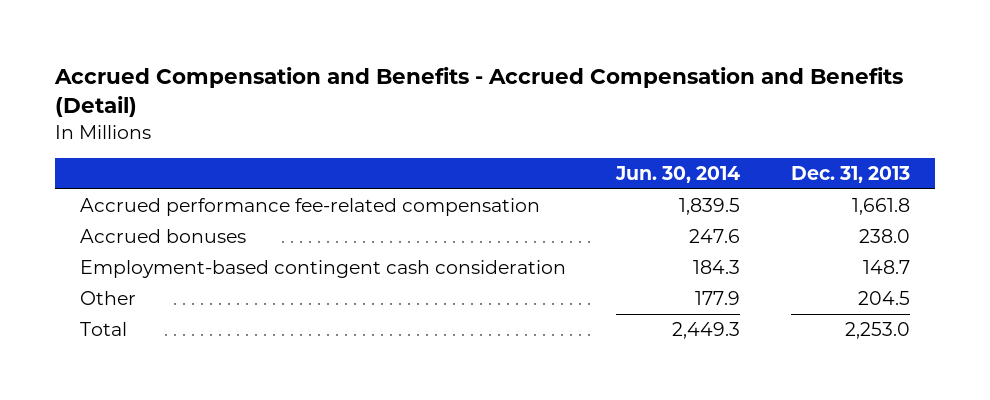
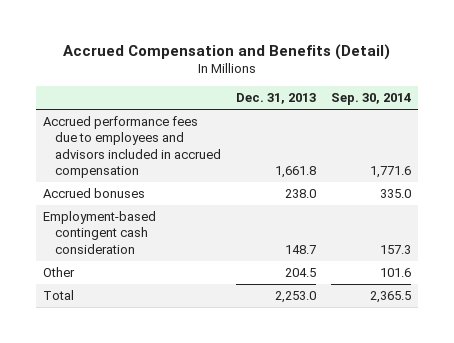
- Accrued Compensation and Benefits - Accrued Compensation and Benefits (Detail)
+ Accrued Compensation and Benefits (Detail)
- | Jun. 30, 2014 | Dec. 31, 2013
+ | Dec. 31, 2013 | Sep. 30, 2014
- Accrued performance fee-related compensation | 1,839.5 | 1,661.8
+ Accrued performance fees due to employees and advisors included in accrued compensation | 1,661.8 | 1,771.6

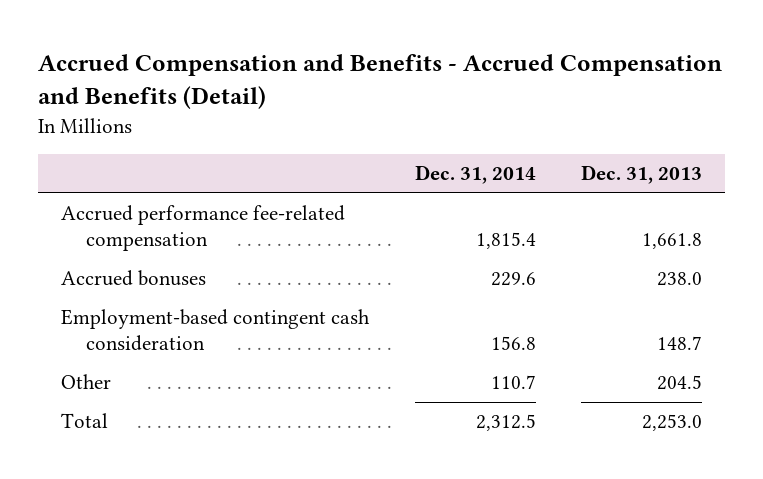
- Accrued Compensation and Benefits (Detail)
+ Accrued Compensation and Benefits - Accrued Compensation and Benefits (Detail)
- | Dec. 31, 2013 | Sep. 30, 2014
+ | Dec. 31, 2014 | Dec. 31, 2013
- Accrued performance fees due to employees and advisors included in accrued compensation | 1,661.8 | 1,771.6
+ Accrued performance fee-related compensation | 1,815.4 | 1,661.8

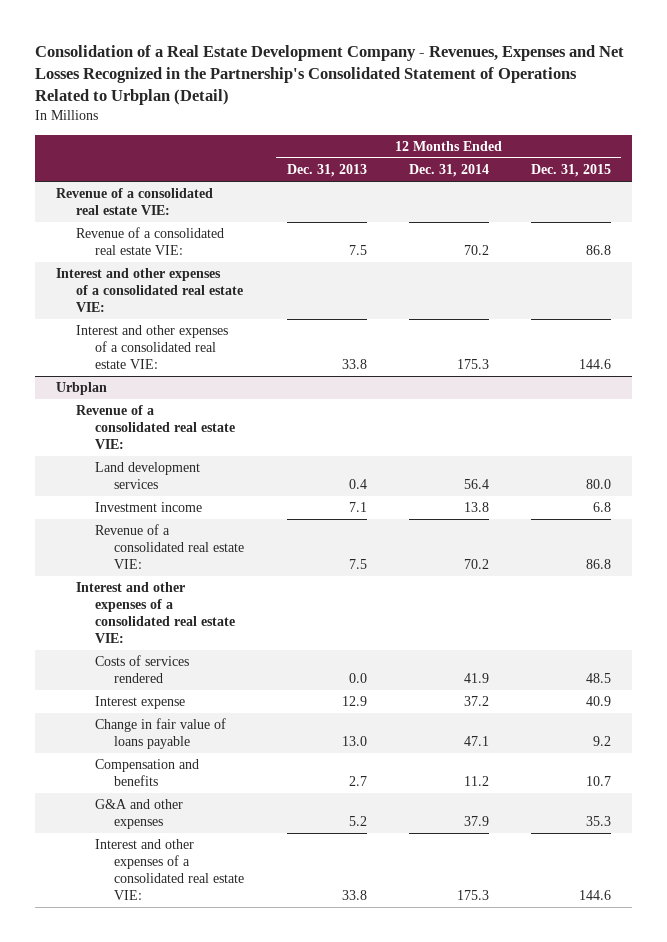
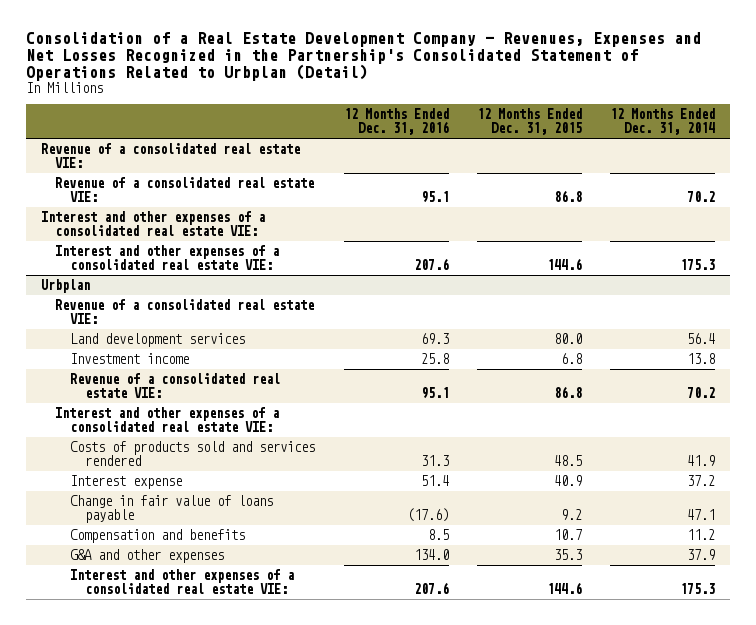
- | 12 Months Ended Dec. 31, 2013 | 12 Months Ended Dec. 31, 2014 | 12 Months Ended Dec. 31, 2015
+ | 12 Months Ended Dec. 31, 2016 | 12 Months Ended Dec. 31, 2015 | 12 Months Ended Dec. 31, 2014
@ Urbplan
- Costs of services rendered | 0.0 | 41.9 | 48.5
+ Costs of products sold and services rendered | 31.3 | 48.5 | 41.9

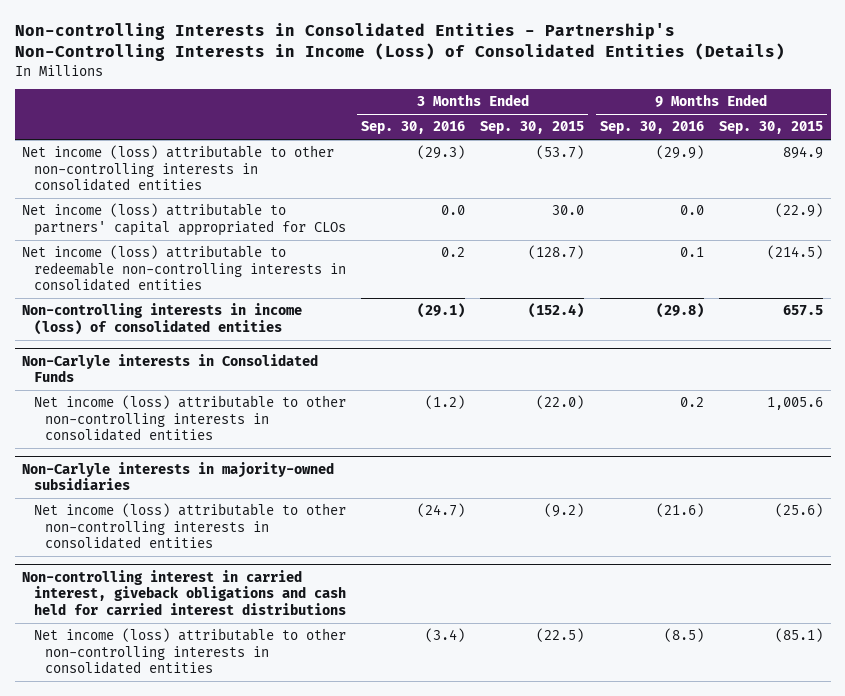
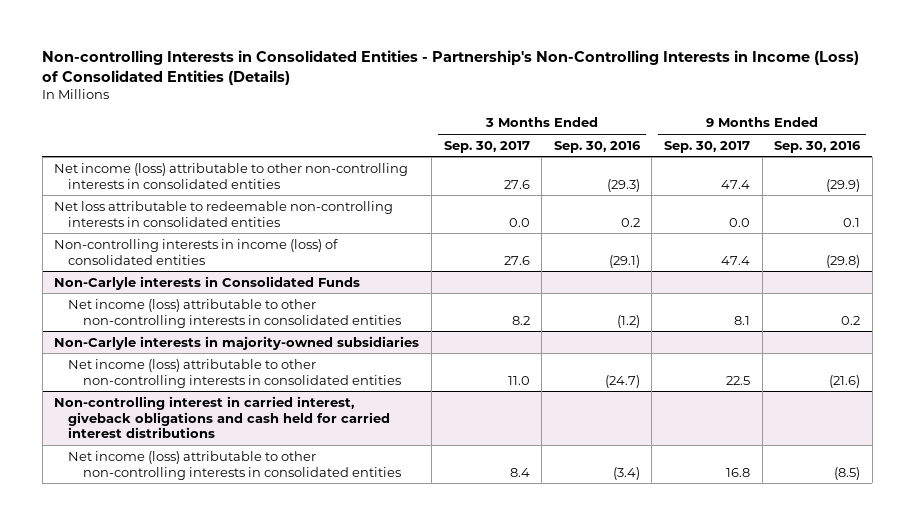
- | 3 Months Ended Sep. 30, 2016 | 3 Months Ended Sep. 30, 2015 | 9 Months Ended Sep. 30, 2016 | 9 Months Ended Sep. 30, 2015
+ | 3 Months Ended Sep. 30, 2017 | 3 Months Ended Sep. 30, 2016 | 9 Months Ended Sep. 30, 2017 | 9 Months Ended Sep. 30, 2016
- Net income (loss) attributable to partners' capital appropriated for CLOs | 0.0 | 30.0 | 0.0 | (22.9)
- Net income (loss) attributable to redeemable non-controlling interests in consolidated entities | 0.2 | (128.7) | 0.1 | (214.5)
+ Net loss attributable to redeemable non-controlling interests in consolidated entities | 0.0 | 0.2 | 0.0 | 0.1

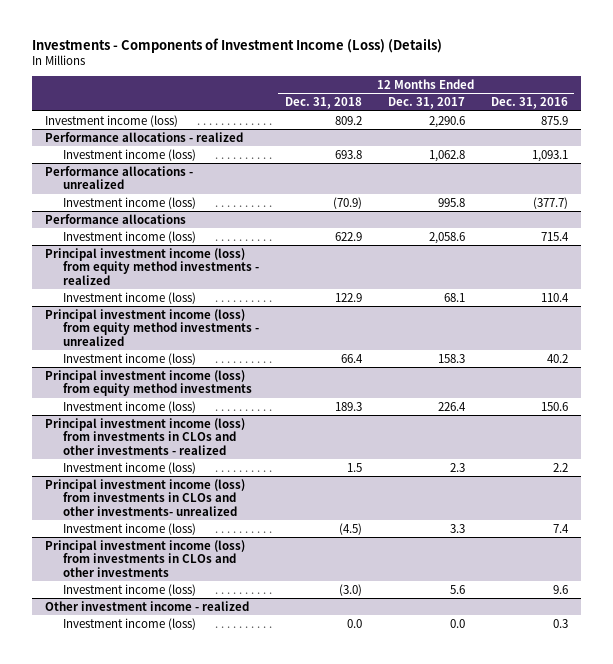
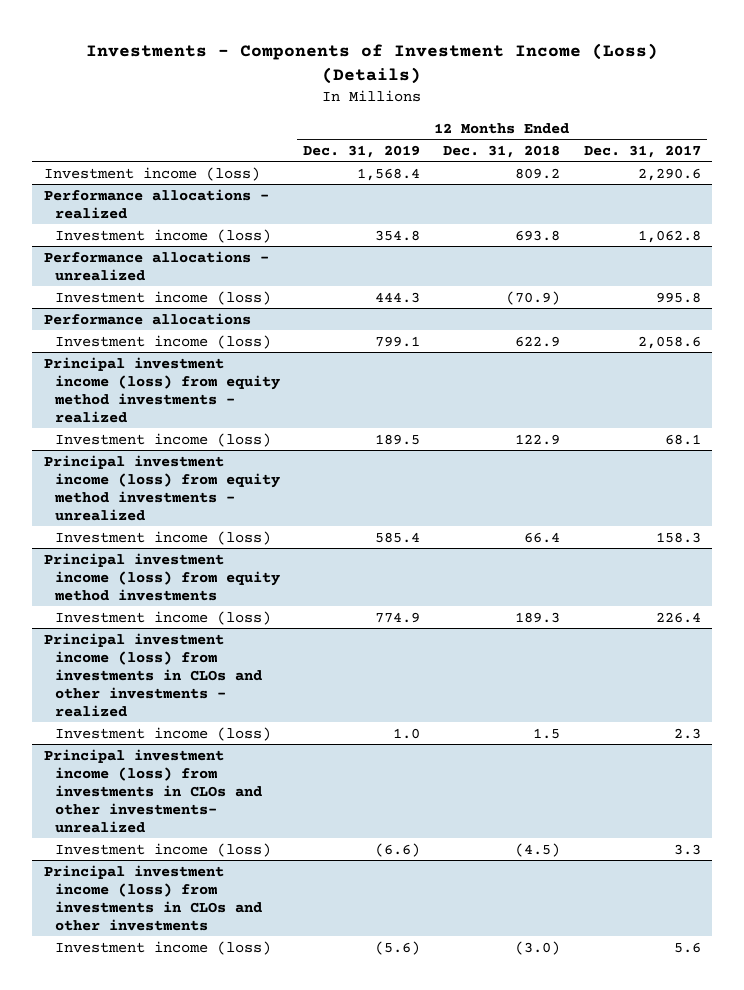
- | 12 Months Ended Dec. 31, 2018 | 12 Months Ended Dec. 31, 2017 | 12 Months Ended Dec. 31, 2016
+ | 12 Months Ended Dec. 31, 2019 | 12 Months Ended Dec. 31, 2018 | 12 Months Ended Dec. 31, 2017
- Other investment income - realized
- Investment income (loss) | 0.0 | 0.0 | 0.3

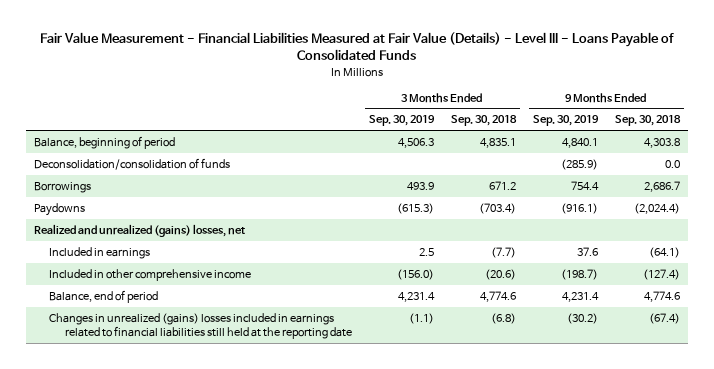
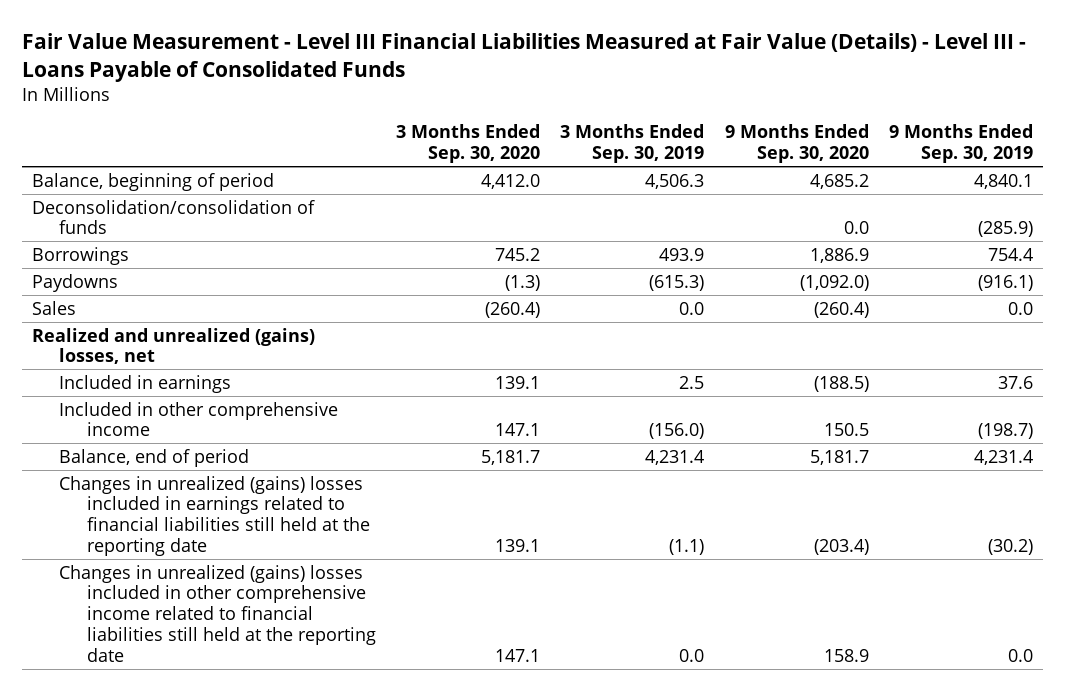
- Fair Value Measurement - Financial Liabilities Measured at Fair Value (Details) - Level III - Loans Payable of Consolidated Funds
+ Fair Value Measurement - Level III Financial Liabilities Measured at Fair Value (Details) - Level III - Loans Payable of Consolidated Funds
- | 3 Months Ended Sep. 30, 2019 | 3 Months Ended Sep. 30, 2018 | 9 Months Ended Sep. 30, 2019 | 9 Months Ended Sep. 30, 2018
+ | 3 Months Ended Sep. 30, 2020 | 3 Months Ended Sep. 30, 2019 | 9 Months Ended Sep. 30, 2020 | 9 Months Ended Sep. 30, 2019
+ Sales | (260.4) | 0.0 | (260.4) | 0.0
+ Changes in unrealized (gains) losses included in other comprehensive income related to financial liabilities still held at the reporting date | 147.1 | 0.0 | 158.9 | 0.0

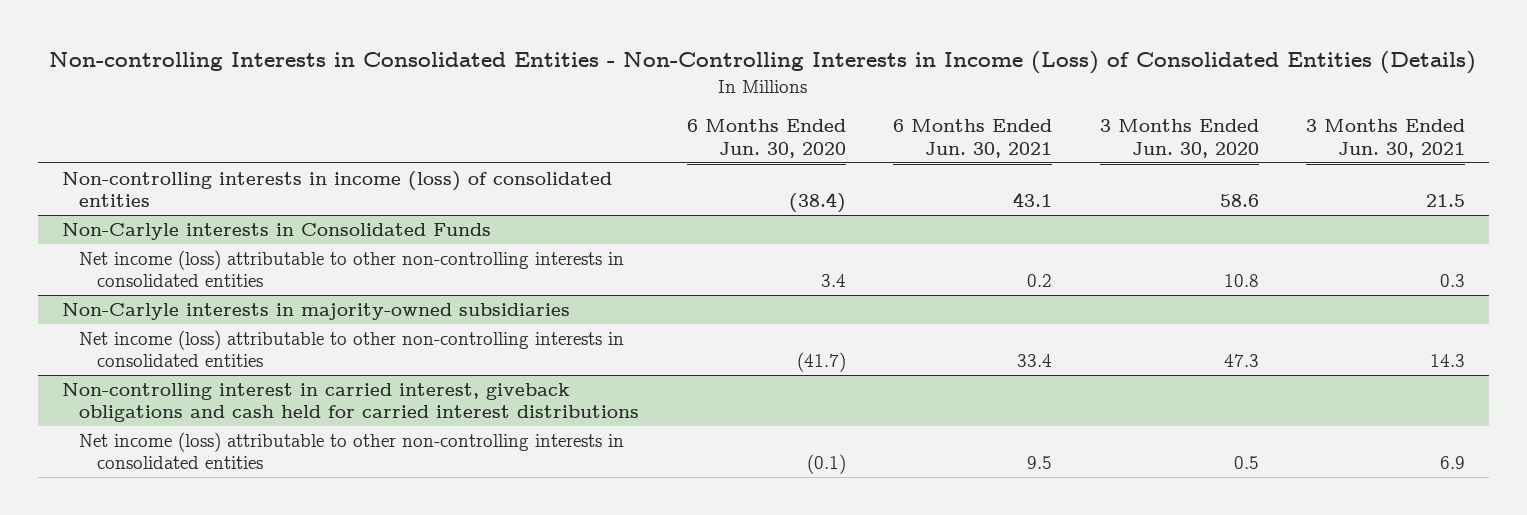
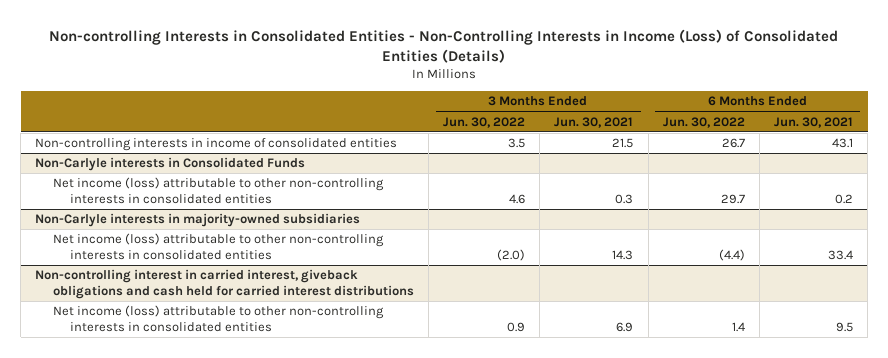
- | 6 Months Ended Jun. 30, 2020 | 6 Months Ended Jun. 30, 2021 | 3 Months Ended Jun. 30, 2020 | 3 Months Ended Jun. 30, 2021
+ | 3 Months Ended Jun. 30, 2022 | 3 Months Ended Jun. 30, 2021 | 6 Months Ended Jun. 30, 2022 | 6 Months Ended Jun. 30, 2021
- Non-controlling interests in income (loss) of consolidated entities | (38.4) | 43.1 | 58.6 | 21.5
+ Non-controlling interests in income of consolidated entities | 3.5 | 21.5 | 26.7 | 43.1

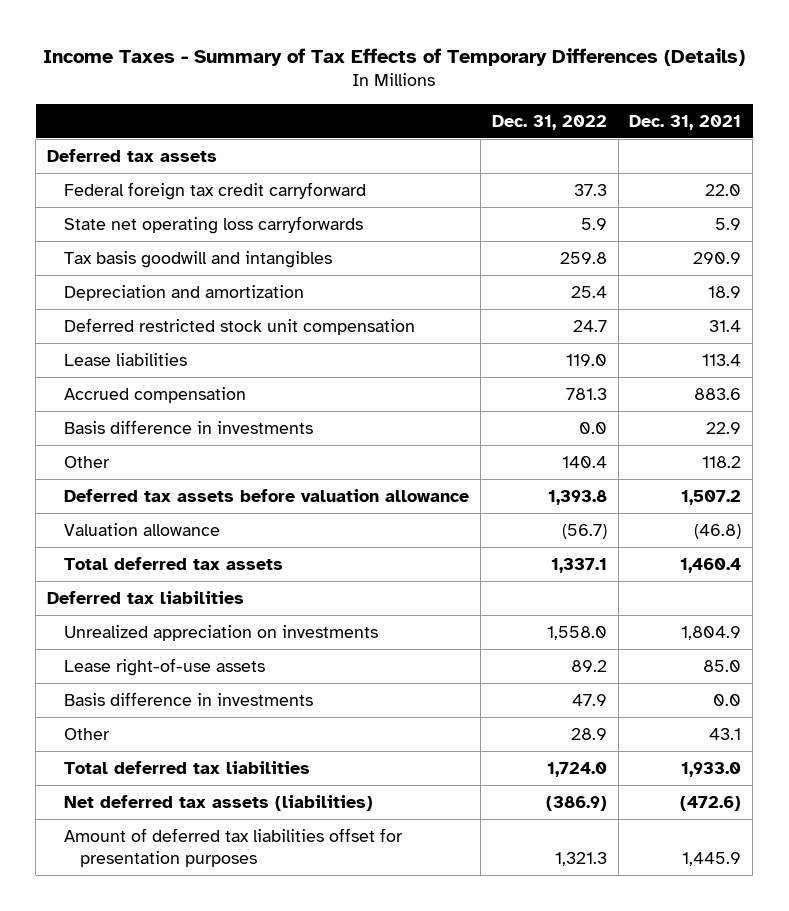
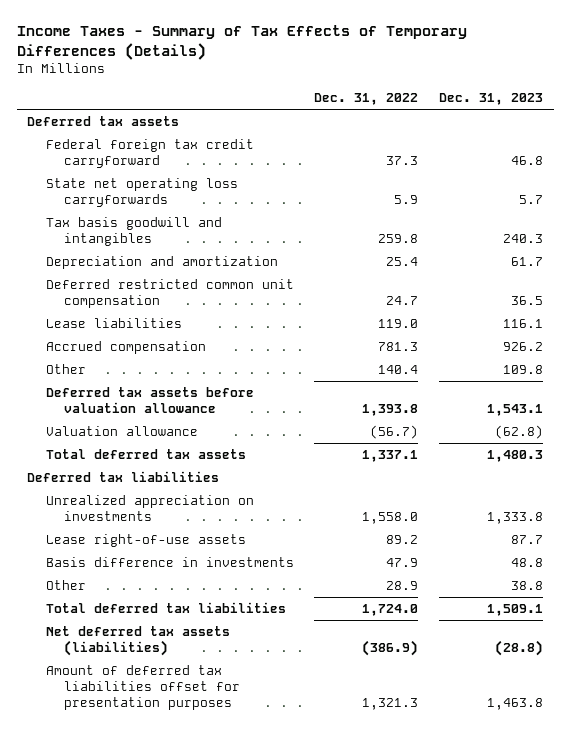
- | Dec. 31, 2022 | Dec. 31, 2021
+ | Dec. 31, 2022 | Dec. 31, 2023
- Deferred restricted stock unit compensation | 24.7 | 31.4
+ Deferred restricted common unit compensation | 24.7 | 36.5
- Basis difference in investments | 0.0 | 22.9

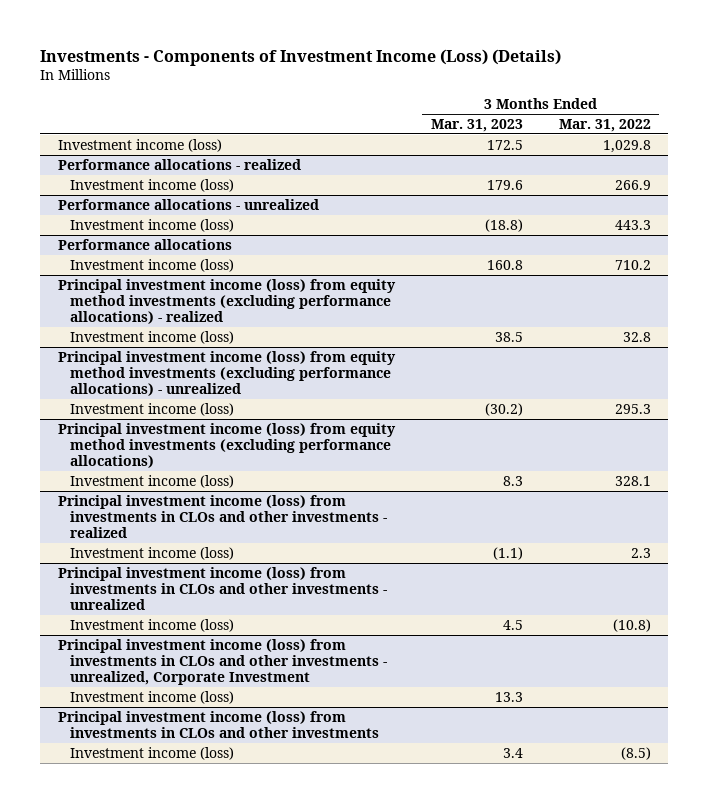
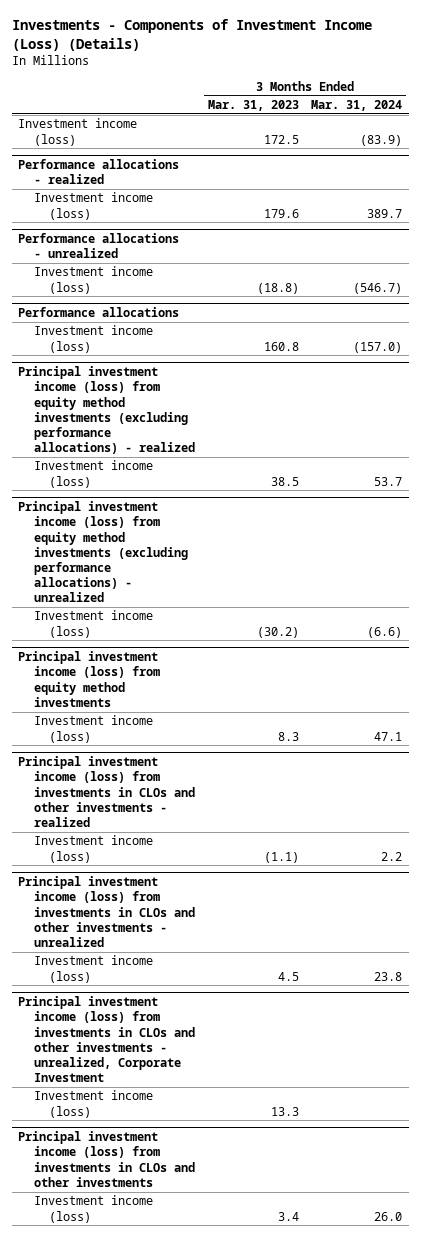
- | 3 Months Ended Mar. 31, 2023 | 3 Months Ended Mar. 31, 2022
+ | 3 Months Ended Mar. 31, 2023 | 3 Months Ended Mar. 31, 2024
- Principal investment income (loss) from equity method investments (excluding performance allocations)
+ Principal investment income (loss) from equity method investments

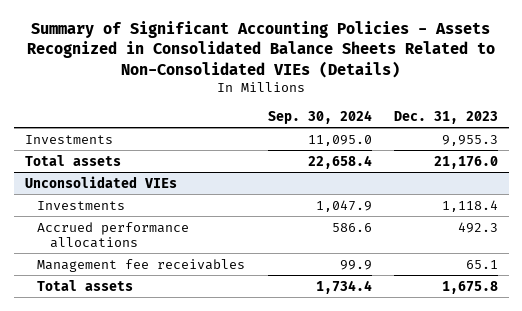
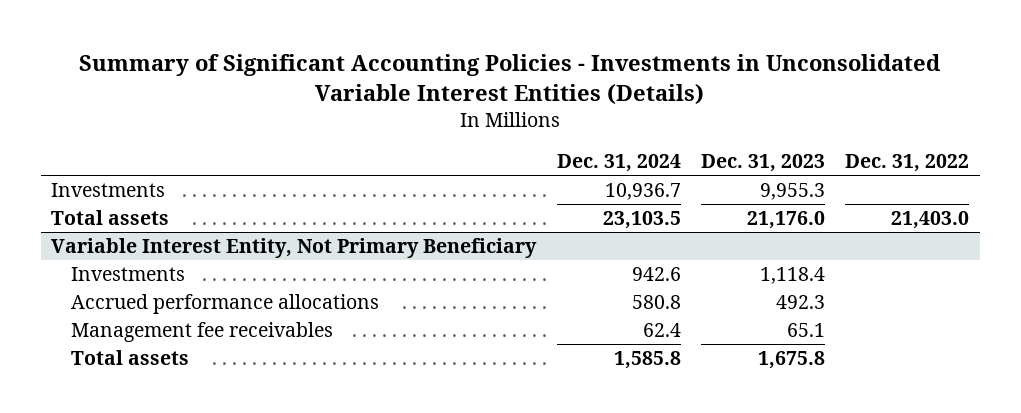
- Summary of Significant Accounting Policies - Assets Recognized in Consolidated Balance Sheets Related to Non-Consolidated VIEs (Details)
+ Summary of Significant Accounting Policies - Investments in Unconsolidated Variable Interest Entities (Details)
- | Sep. 30, 2024 | Dec. 31, 2023
+ | Dec. 31, 2024 | Dec. 31, 2023 | Dec. 31, 2022
- Unconsolidated VIEs
+ Variable Interest Entity, Not Primary Beneficiary

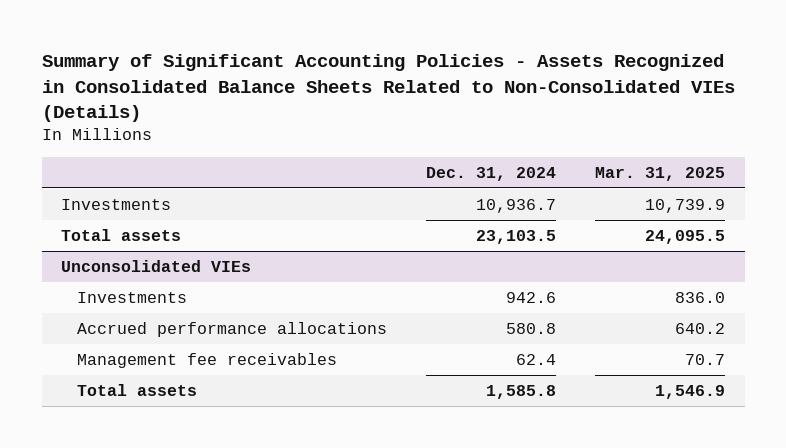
- Summary of Significant Accounting Policies - Investments in Unconsolidated Variable Interest Entities (Details)
+ Summary of Significant Accounting Policies - Assets Recognized in Consolidated Balance Sheets Related to Non-Consolidated VIEs (Details)
- | Dec. 31, 2024 | Dec. 31, 2023 | Dec. 31, 2022
+ | Dec. 31, 2024 | Mar. 31, 2025
- Variable Interest Entity, Not Primary Beneficiary
+ Unconsolidated VIEs

